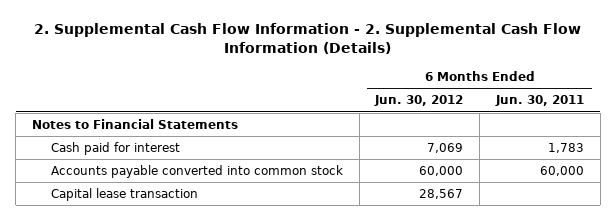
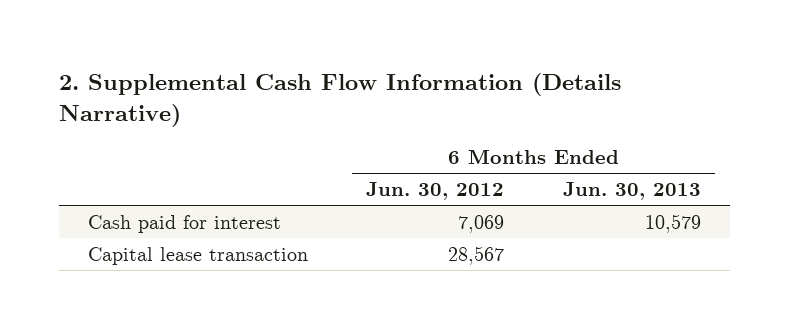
- 2. Supplemental Cash Flow Information - 2. Supplemental Cash Flow Information (Details)
+ 2. Supplemental Cash Flow Information (Details Narrative)
- | 6 Months Ended Jun. 30, 2012 | 6 Months Ended Jun. 30, 2011
+ | 6 Months Ended Jun. 30, 2012 | 6 Months Ended Jun. 30, 2013
- Notes to Financial Statements
- Accounts payable converted into common stock | 60,000 | 60,000

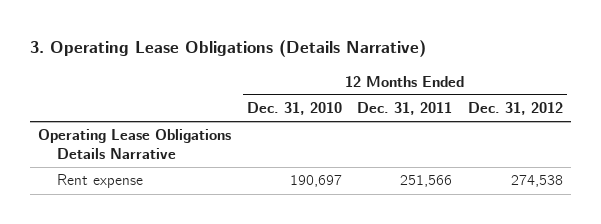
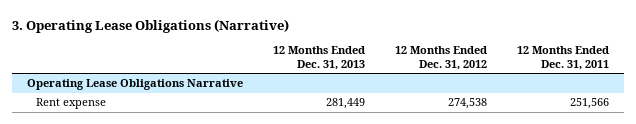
- 3. Operating Lease Obligations (Details Narrative)
+ 3. Operating Lease Obligations (Narrative)
- | 12 Months Ended Dec. 31, 2010 | 12 Months Ended Dec. 31, 2011 | 12 Months Ended Dec. 31, 2012
+ | 12 Months Ended Dec. 31, 2013 | 12 Months Ended Dec. 31, 2012 | 12 Months Ended Dec. 31, 2011
- Operating Lease Obligations Details Narrative
+ Operating Lease Obligations Narrative

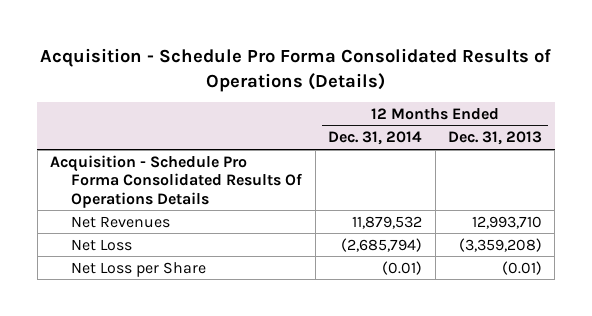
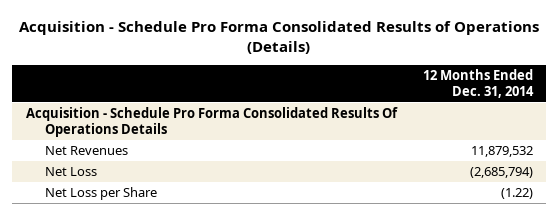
- | 12 Months Ended Dec. 31, 2014 | 12 Months Ended Dec. 31, 2013
+ | 12 Months Ended Dec. 31, 2014
- Net Loss per Share | (0.01) | (0.01)
+ Net Loss per Share | (1.22)

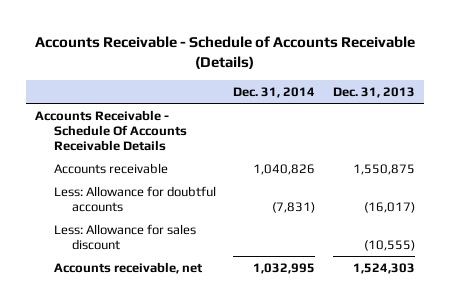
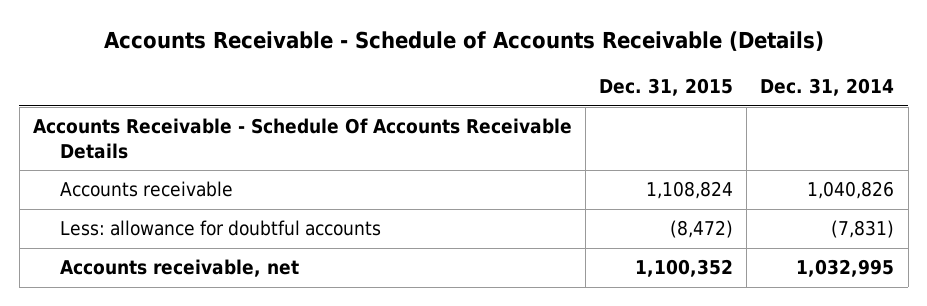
- | Dec. 31, 2014 | Dec. 31, 2013
+ | Dec. 31, 2015 | Dec. 31, 2014
- Less: Allowance for doubtful accounts | (7,831) | (16,017)
- Less: Allowance for sales discount | | (10,555)
+ Less: allowance for doubtful accounts | (8,472) | (7,831)

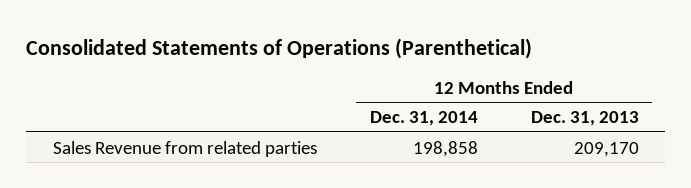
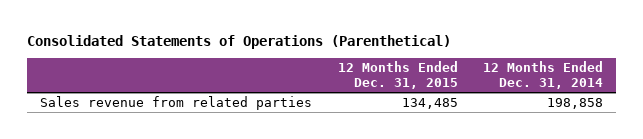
- | 12 Months Ended Dec. 31, 2014 | 12 Months Ended Dec. 31, 2013
+ | 12 Months Ended Dec. 31, 2015 | 12 Months Ended Dec. 31, 2014
- Sales Revenue from related parties | 198,858 | 209,170
+ Sales revenue from related parties | 134,485 | 198,858

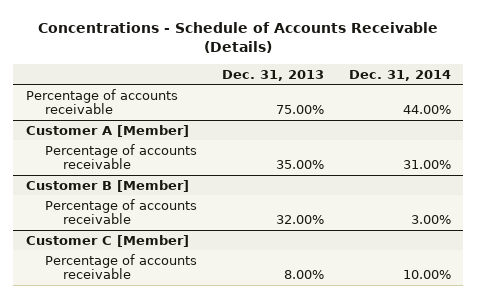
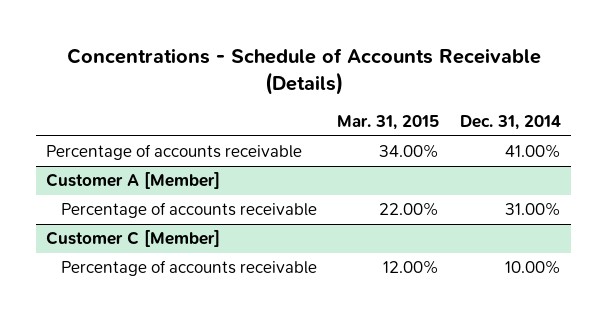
- | Dec. 31, 2013 | Dec. 31, 2014
+ | Mar. 31, 2015 | Dec. 31, 2014
- Percentage of accounts receivable | 75.00% | 44.00%
+ Percentage of accounts receivable | 34.00% | 41.00%
- Customer B [Member]
- Percentage of accounts receivable | 32.00% | 3.00%

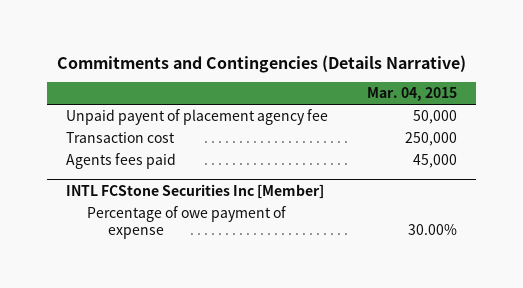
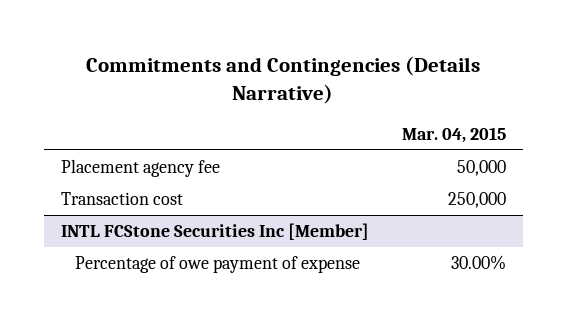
- Unpaid payent of placement agency fee | 50,000
+ Placement agency fee | 50,000
- Agents fees paid | 45,000

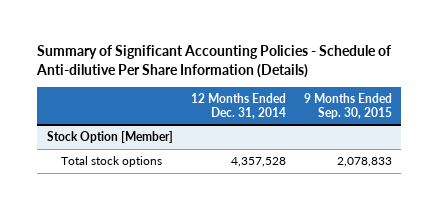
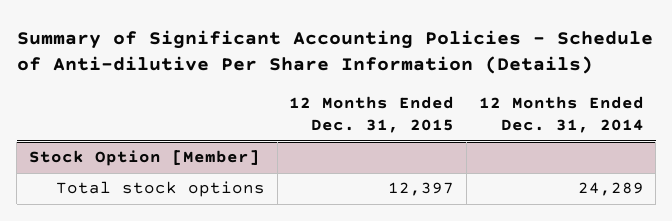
- | 12 Months Ended Dec. 31, 2014 | 9 Months Ended Sep. 30, 2015
+ | 12 Months Ended Dec. 31, 2015 | 12 Months Ended Dec. 31, 2014
@ Stock Option [Member]
- Total stock options | 4,357,528 | 2,078,833
+ Total stock options | 12,397 | 24,289

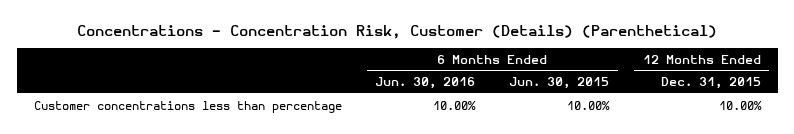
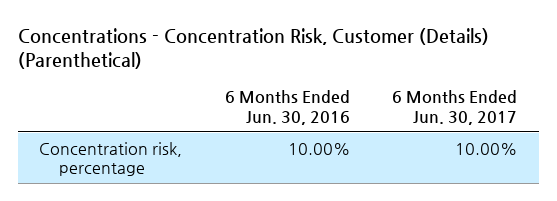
- | 6 Months Ended Jun. 30, 2016 | 6 Months Ended Jun. 30, 2015 | 12 Months Ended Dec. 31, 2015
+ | 6 Months Ended Jun. 30, 2016 | 6 Months Ended Jun. 30, 2017
- Customer concentrations less than percentage | 10.00% | 10.00% | 10.00%
+ Concentration risk, percentage | 10.00% | 10.00%

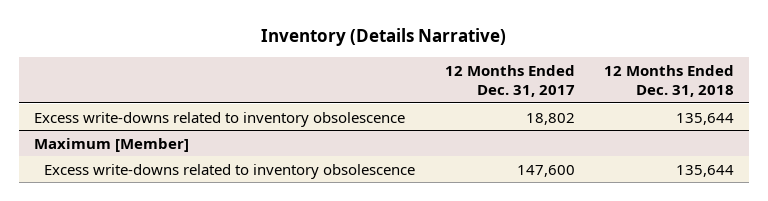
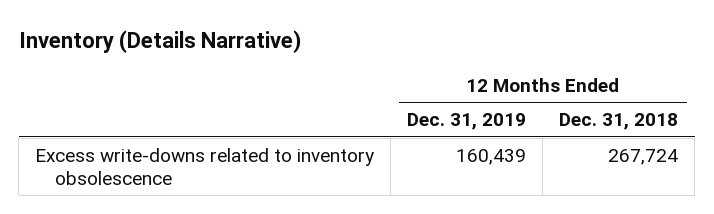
- | 12 Months Ended Dec. 31, 2017 | 12 Months Ended Dec. 31, 2018
+ | 12 Months Ended Dec. 31, 2019 | 12 Months Ended Dec. 31, 2018
- Excess write-downs related to inventory obsolescence | 18,802 | 135,644
- Maximum [Member]
- Excess write-downs related to inventory obsolescence | 147,600 | 135,644
+ Excess write-downs related to inventory obsolescence | 160,439 | 267,724

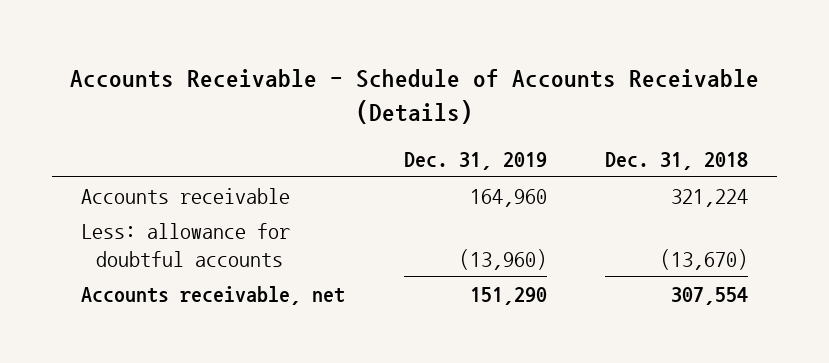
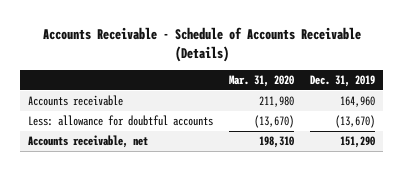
- | Dec. 31, 2019 | Dec. 31, 2018
+ | Mar. 31, 2020 | Dec. 31, 2019
- Less: allowance for doubtful accounts | (13,960) | (13,670)
+ Less: allowance for doubtful accounts | (13,670) | (13,670)

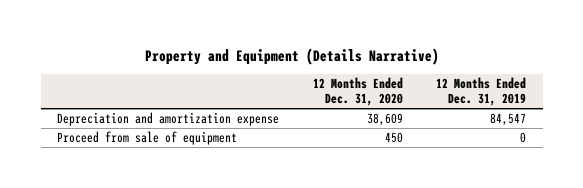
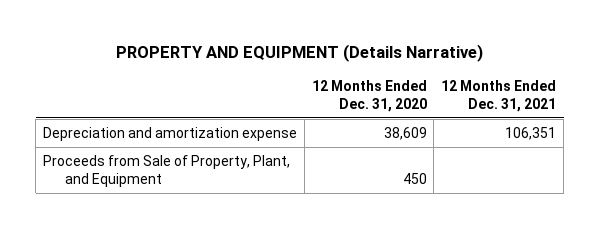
- Property and Equipment (Details Narrative)
+ PROPERTY AND EQUIPMENT (Details Narrative)
- | 12 Months Ended Dec. 31, 2020 | 12 Months Ended Dec. 31, 2019
+ | 12 Months Ended Dec. 31, 2020 | 12 Months Ended Dec. 31, 2021
- Proceed from sale of equipment | 450 | 0
+ Proceeds from Sale of Property, Plant, and Equipment | 450 |

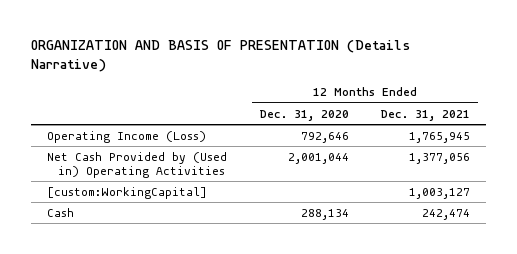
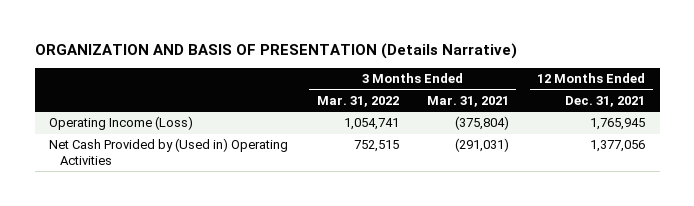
- | 12 Months Ended Dec. 31, 2020 | 12 Months Ended Dec. 31, 2021
+ | 3 Months Ended Mar. 31, 2022 | 3 Months Ended Mar. 31, 2021 | 12 Months Ended Dec. 31, 2021
- [custom:WorkingCapital] | | 1,003,127
- Cash | 288,134 | 242,474

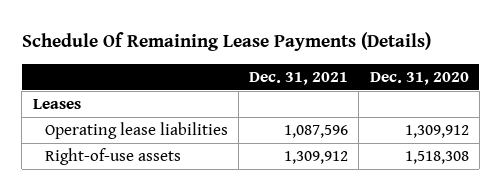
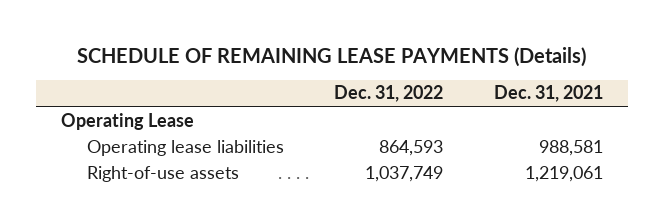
- Schedule Of Remaining Lease Payments (Details)
+ SCHEDULE OF REMAINING LEASE PAYMENTS (Details)
- | Dec. 31, 2021 | Dec. 31, 2020
+ | Dec. 31, 2022 | Dec. 31, 2021
- Leases
- Operating lease liabilities | 1,087,596 | 1,309,912
- Right-of-use assets | 1,309,912 | 1,518,308
+ Operating Lease
+ Operating lease liabilities | 864,593 | 988,581
+ Right-of-use assets | 1,037,749 | 1,219,061

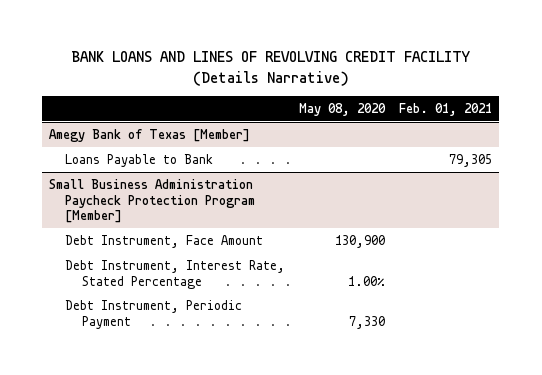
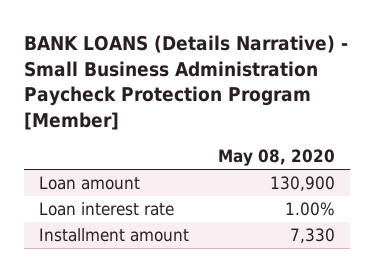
- BANK LOANS AND LINES OF REVOLVING CREDIT FACILITY (Details Narrative)
+ BANK LOANS (Details Narrative) - Small Business Administration Paycheck Protection Program [Member]
- | May 08, 2020 | Feb. 01, 2021
+ | May 08, 2020
- Amegy Bank of Texas [Member]
- Loans Payable to Bank | | 79,305
- Small Business Administration Paycheck Protection Program [Member]
- Debt Instrument, Face Amount | 130,900 |
- Debt Instrument, Interest Rate, Stated Percentage | 1.00% |
- Debt Instrument, Periodic Payment | 7,330 |
+ Loan amount | 130,900
+ Loan interest rate | 1.00%
+ Installment amount | 7,330

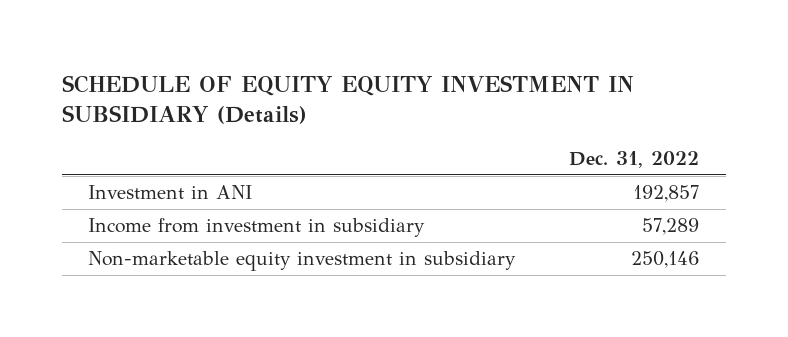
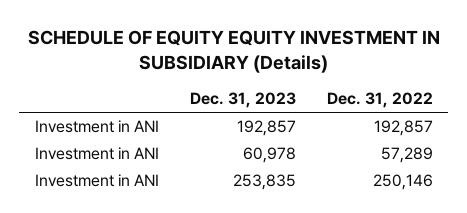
- | Dec. 31, 2022
+ | Dec. 31, 2023 | Dec. 31, 2022
- Income from investment in subsidiary | 57,289
- Non-marketable equity investment in subsidiary | 250,146
+ Investment in ANI | 60,978 | 57,289
+ Investment in ANI | 253,835 | 250,146

